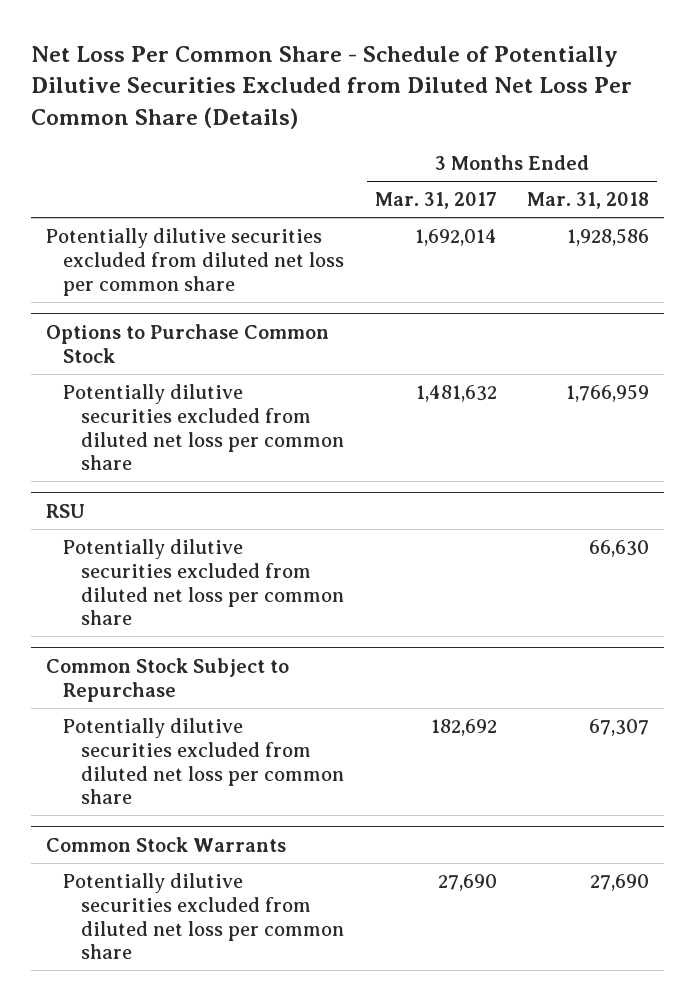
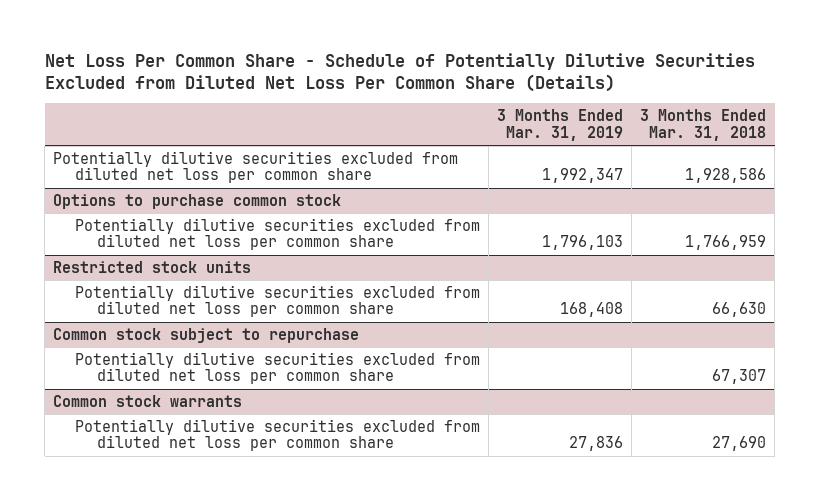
- | 3 Months Ended Mar. 31, 2017 | 3 Months Ended Mar. 31, 2018
+ | 3 Months Ended Mar. 31, 2019 | 3 Months Ended Mar. 31, 2018
- Options to Purchase Common Stock
+ Options to purchase common stock
- RSU
+ Restricted stock units
- Common Stock Subject to Repurchase
+ Common stock subject to repurchase
- Common Stock Warrants
+ Common stock warrants

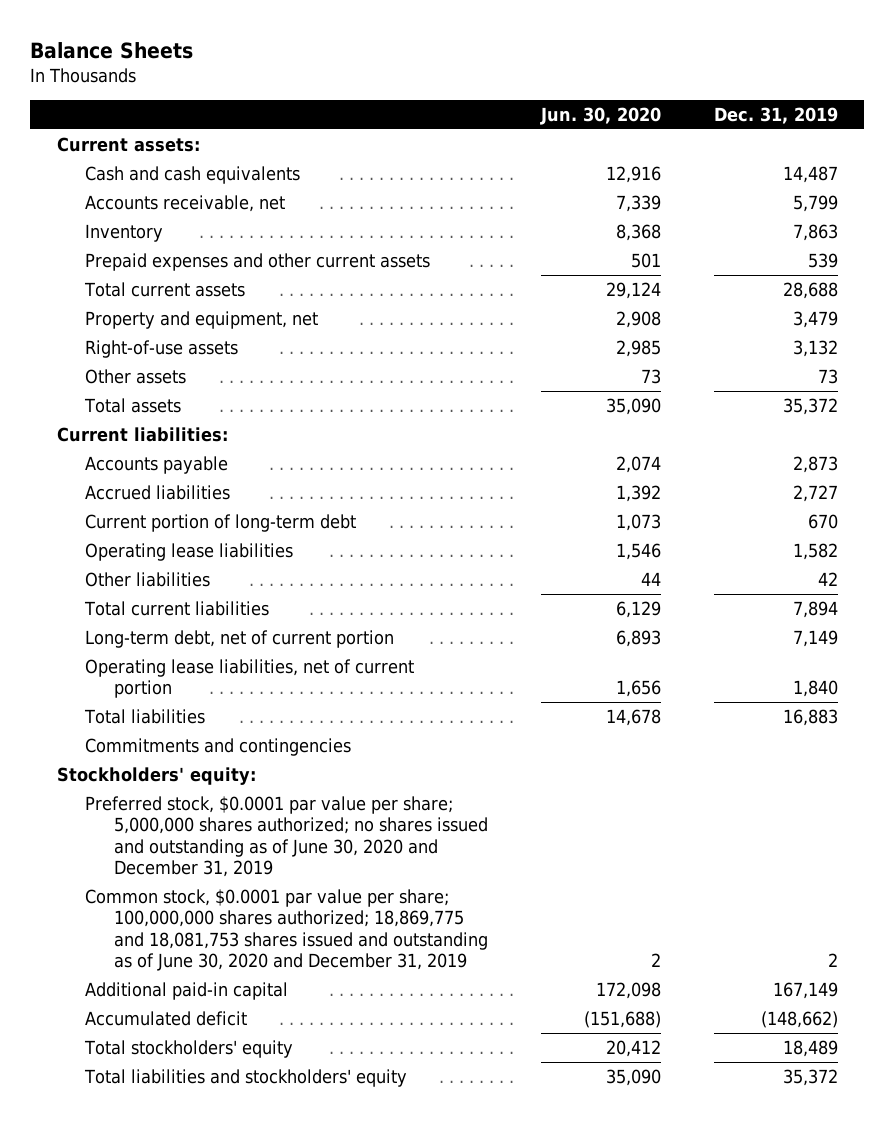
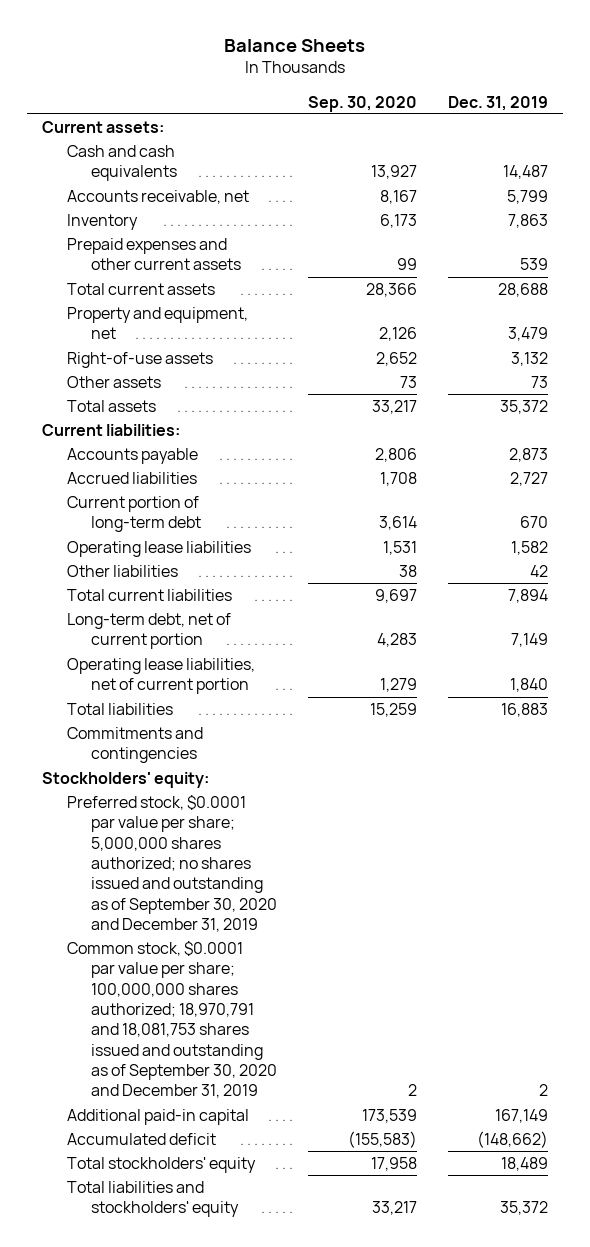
- | Jun. 30, 2020 | Dec. 31, 2019
+ | Sep. 30, 2020 | Dec. 31, 2019
- Preferred stock, $0.0001 par value per share; 5,000,000 shares authorized; no shares issued and outstanding as of June 30, 2020 and December 31, 2019
- Common stock, $0.0001 par value per share; 100,000,000 shares authorized; 18,869,775 and 18,081,753 shares issued and outstanding as of June 30, 2020 and December 31, 2019 | 2 | 2
+ Preferred stock, $0.0001 par value per share; 5,000,000 shares authorized; no shares issued and outstanding as of September 30, 2020 and December 31, 2019
+ Common stock, $0.0001 par value per share; 100,000,000 shares authorized; 18,970,791 and 18,081,753 shares issued and outstanding as of September 30, 2020 and December 31, 2019 | 2 | 2

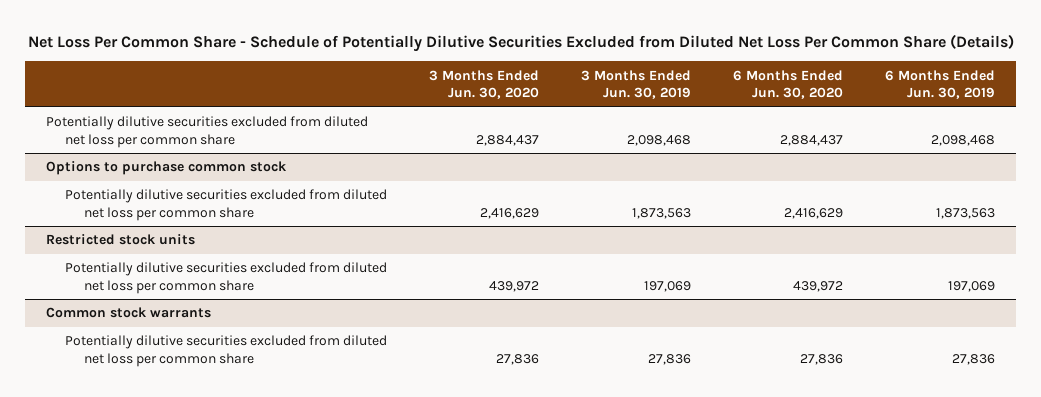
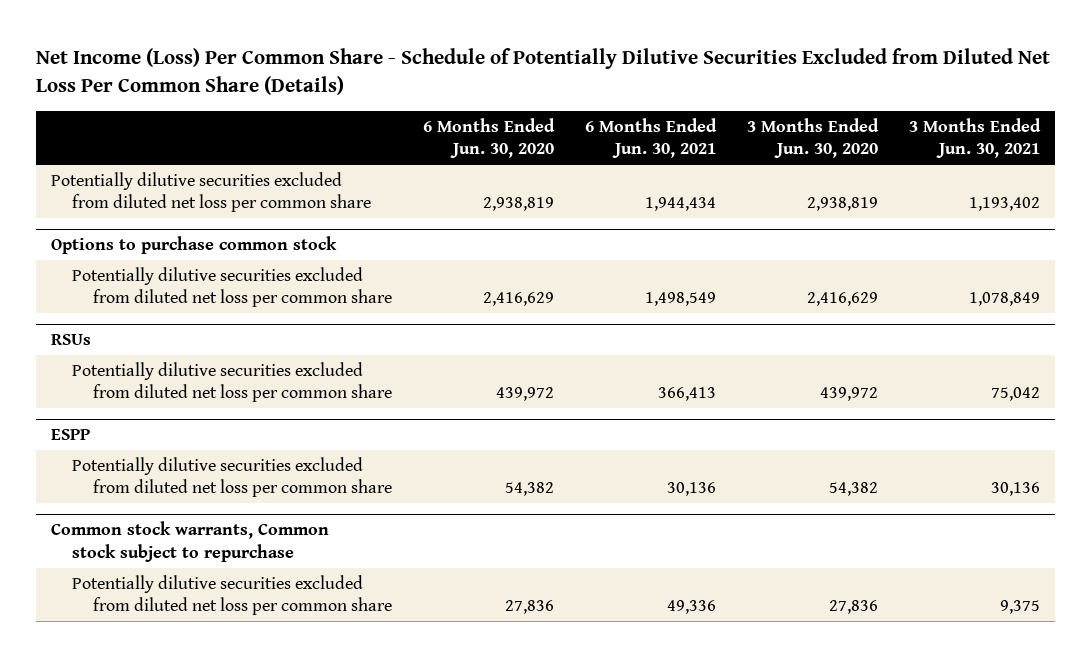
- Net Loss Per Common Share - Schedule of Potentially Dilutive Securities Excluded from Diluted Net Loss Per Common Share (Details)
+ Net Income (Loss) Per Common Share - Schedule of Potentially Dilutive Securities Excluded from Diluted Net Loss Per Common Share (Details)
- | 3 Months Ended Jun. 30, 2020 | 3 Months Ended Jun. 30, 2019 | 6 Months Ended Jun. 30, 2020 | 6 Months Ended Jun. 30, 2019
+ | 6 Months Ended Jun. 30, 2020 | 6 Months Ended Jun. 30, 2021 | 3 Months Ended Jun. 30, 2020 | 3 Months Ended Jun. 30, 2021
- Potentially dilutive securities excluded from diluted net loss per common share | 2,884,437 | 2,098,468 | 2,884,437 | 2,098,468
+ Potentially dilutive securities excluded from diluted net loss per common share | 2,938,819 | 1,944,434 | 2,938,819 | 1,193,402
- Restricted stock units
+ RSUs
- Common stock warrants
+ ESPP
+ Potentially dilutive securities excluded from diluted net loss per common share | 54,382 | 30,136 | 54,382 | 30,136
+ Common stock warrants, Common stock subject to repurchase

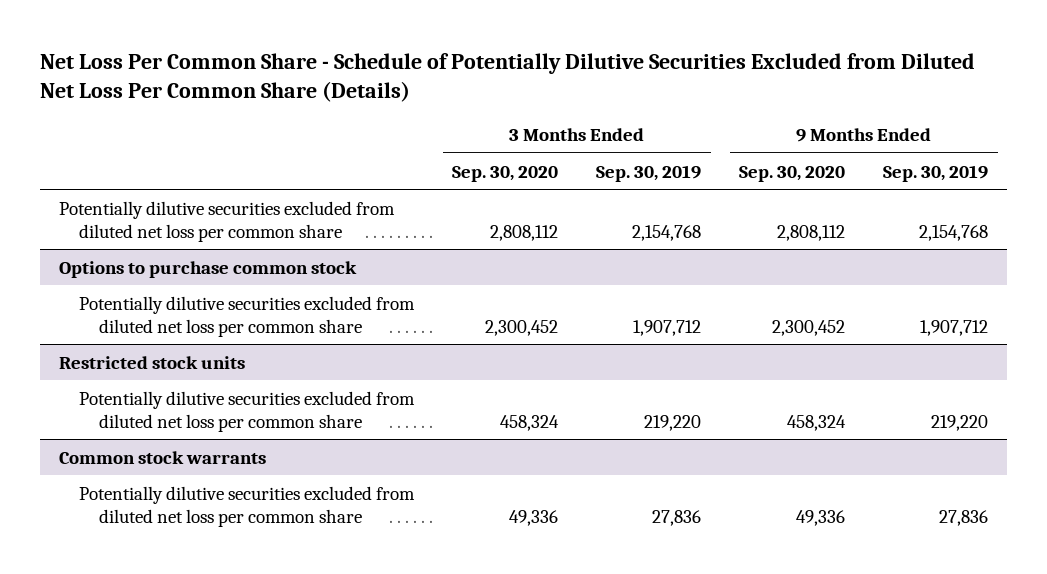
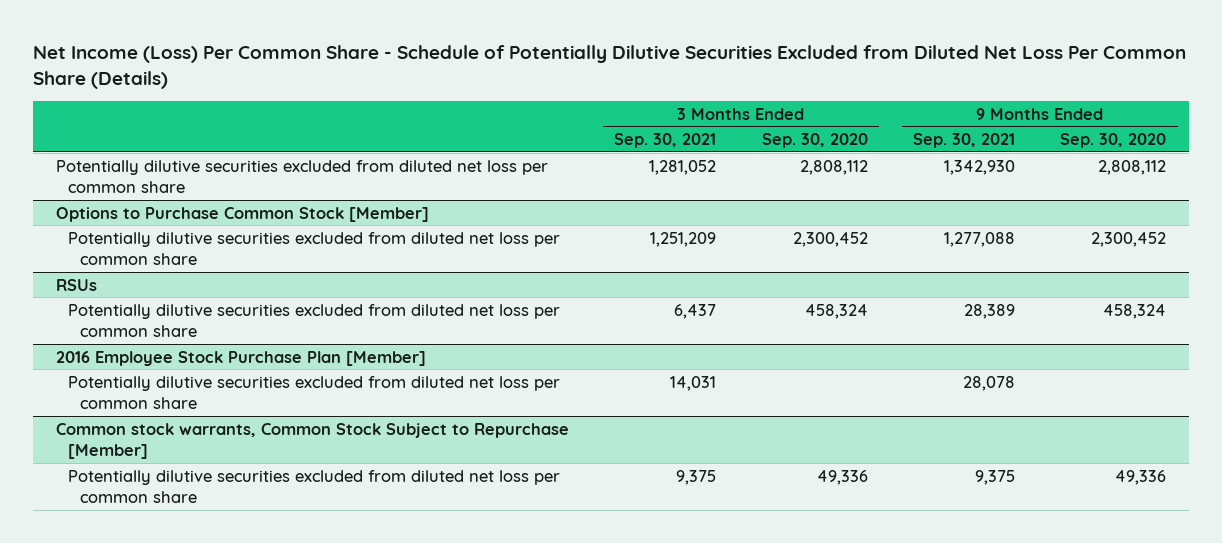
- Net Loss Per Common Share - Schedule of Potentially Dilutive Securities Excluded from Diluted Net Loss Per Common Share (Details)
+ Net Income (Loss) Per Common Share - Schedule of Potentially Dilutive Securities Excluded from Diluted Net Loss Per Common Share (Details)
- | 3 Months Ended Sep. 30, 2020 | 3 Months Ended Sep. 30, 2019 | 9 Months Ended Sep. 30, 2020 | 9 Months Ended Sep. 30, 2019
+ | 3 Months Ended Sep. 30, 2021 | 3 Months Ended Sep. 30, 2020 | 9 Months Ended Sep. 30, 2021 | 9 Months Ended Sep. 30, 2020
- Options to purchase common stock
+ Options to Purchase Common Stock [Member]
- Restricted stock units
+ RSUs
- Common stock warrants
+ 2016 Employee Stock Purchase Plan [Member]
+ Potentially dilutive securities excluded from diluted net loss per common share | 14,031 | | 28,078 |
+ Common stock warrants, Common Stock Subject to Repurchase [Member]

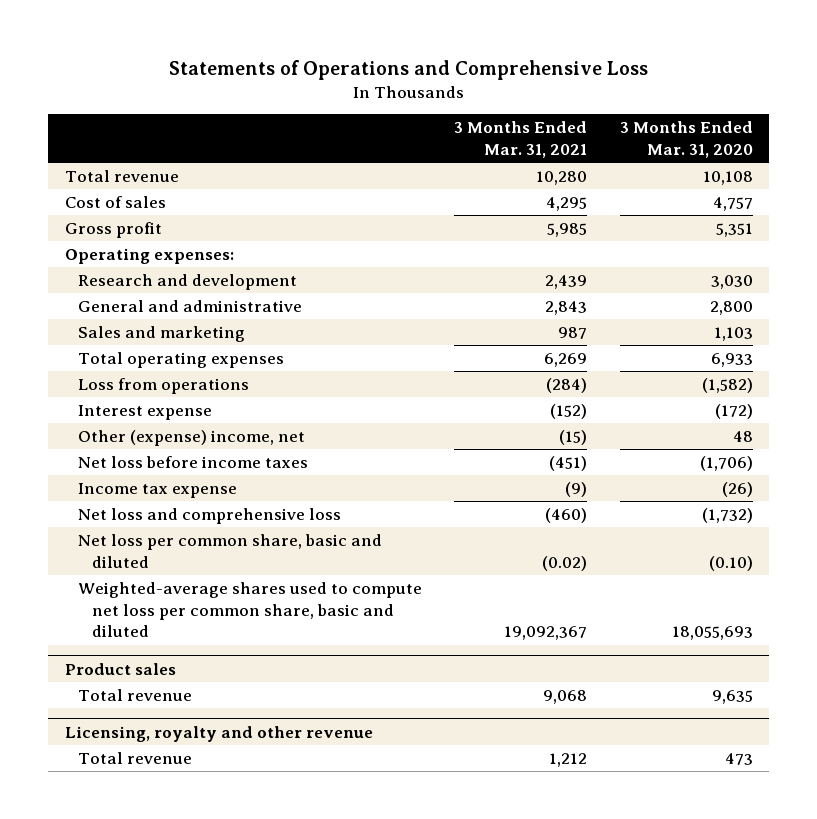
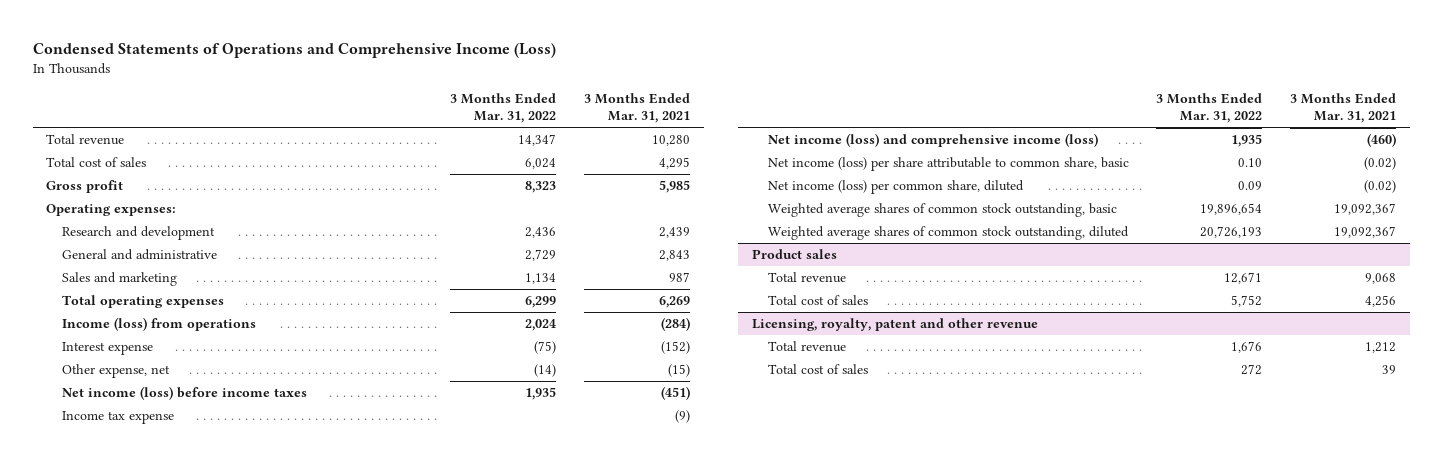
- Statements of Operations and Comprehensive Loss
+ Condensed Statements of Operations and Comprehensive Income (Loss)
- | 3 Months Ended Mar. 31, 2021 | 3 Months Ended Mar. 31, 2020
+ | 3 Months Ended Mar. 31, 2022 | 3 Months Ended Mar. 31, 2021
- Cost of sales | 4,295 | 4,757
+ Total cost of sales | 6,024 | 4,295
- Loss from operations | (284) | (1,582)
+ Income (loss) from operations | 2,024 | (284)
- Other (expense) income, net | (15) | 48
- Net loss before income taxes | (451) | (1,706)
+ Other expense, net | (14) | (15)
+ Net income (loss) before income taxes | 1,935 | (451)
- Net loss and comprehensive loss | (460) | (1,732)
- Net loss per common share, basic and diluted | (0.02) | (0.10)
- Weighted-average shares used to compute net loss per common share, basic and diluted | 19,092,367 | 18,055,693
+ Net income (loss) and comprehensive income (loss) | 1,935 | (460)
+ Net income (loss) per share attributable to common share, basic | 0.10 | (0.02)
+ Net income (loss) per common share, diluted | 0.09 | (0.02)
+ Weighted average shares of common stock outstanding, basic | 19,896,654 | 19,092,367
+ Weighted average shares of common stock outstanding, diluted | 20,726,193 | 19,092,367
- Licensing, royalty and other revenue
@ Product sales
+ Total cost of sales | 5,752 | 4,256
+ Licensing, royalty, patent and other revenue
+ Total cost of sales | 272 | 39

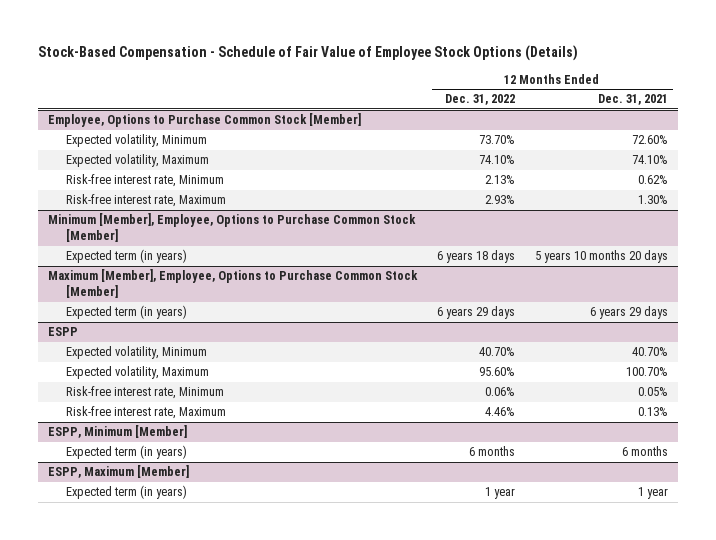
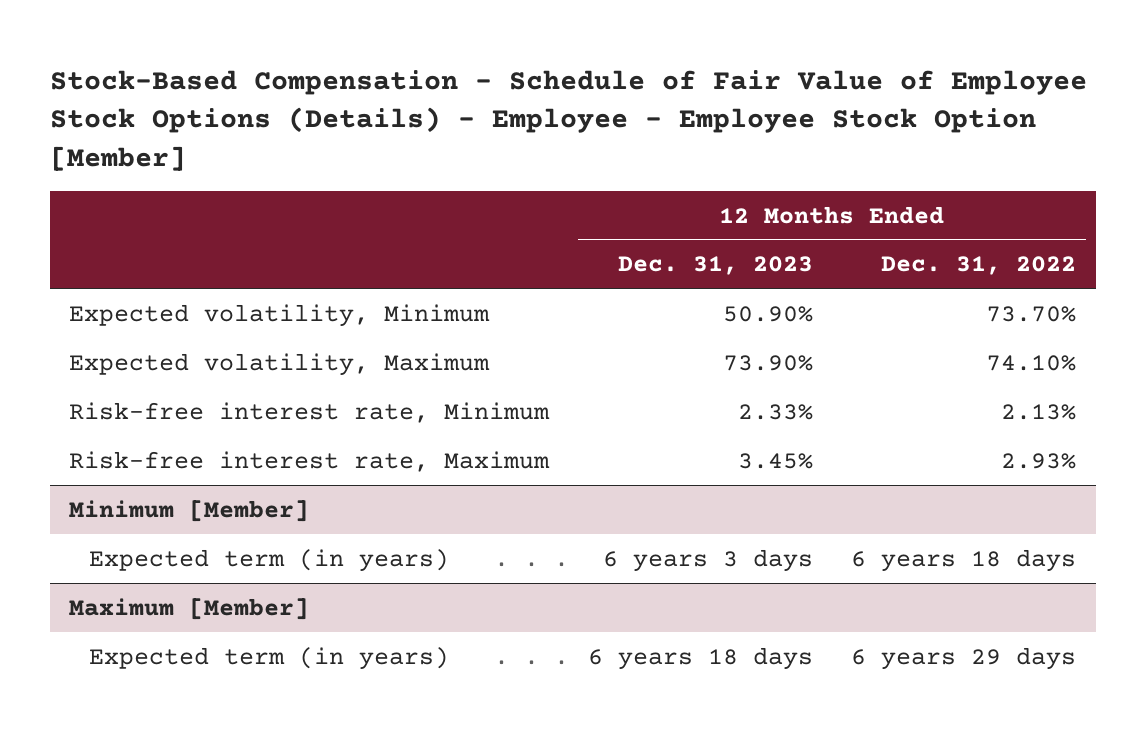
- Stock-Based Compensation - Schedule of Fair Value of Employee Stock Options (Details)
+ Stock-Based Compensation - Schedule of Fair Value of Employee Stock Options (Details) - Employee - Employee Stock Option [Member]
- | 12 Months Ended Dec. 31, 2022 | 12 Months Ended Dec. 31, 2021
+ | 12 Months Ended Dec. 31, 2023 | 12 Months Ended Dec. 31, 2022
- Employee, Options to Purchase Common Stock [Member]
- Minimum [Member], Employee, Options to Purchase Common Stock [Member]
+ Minimum [Member]
- Maximum [Member], Employee, Options to Purchase Common Stock [Member]
+ Maximum [Member]
- ESPP
- Expected volatility, Minimum | 40.70% | 40.70%
- Expected volatility, Maximum | 95.60% | 100.70%
- Risk-free interest rate, Minimum | 0.06% | 0.05%
- Risk-free interest rate, Maximum | 4.46% | 0.13%
- ESPP, Minimum [Member]
- Expected term (in years) | 6 months | 6 months
- ESPP, Maximum [Member]
- Expected term (in years) | 1 year | 1 year

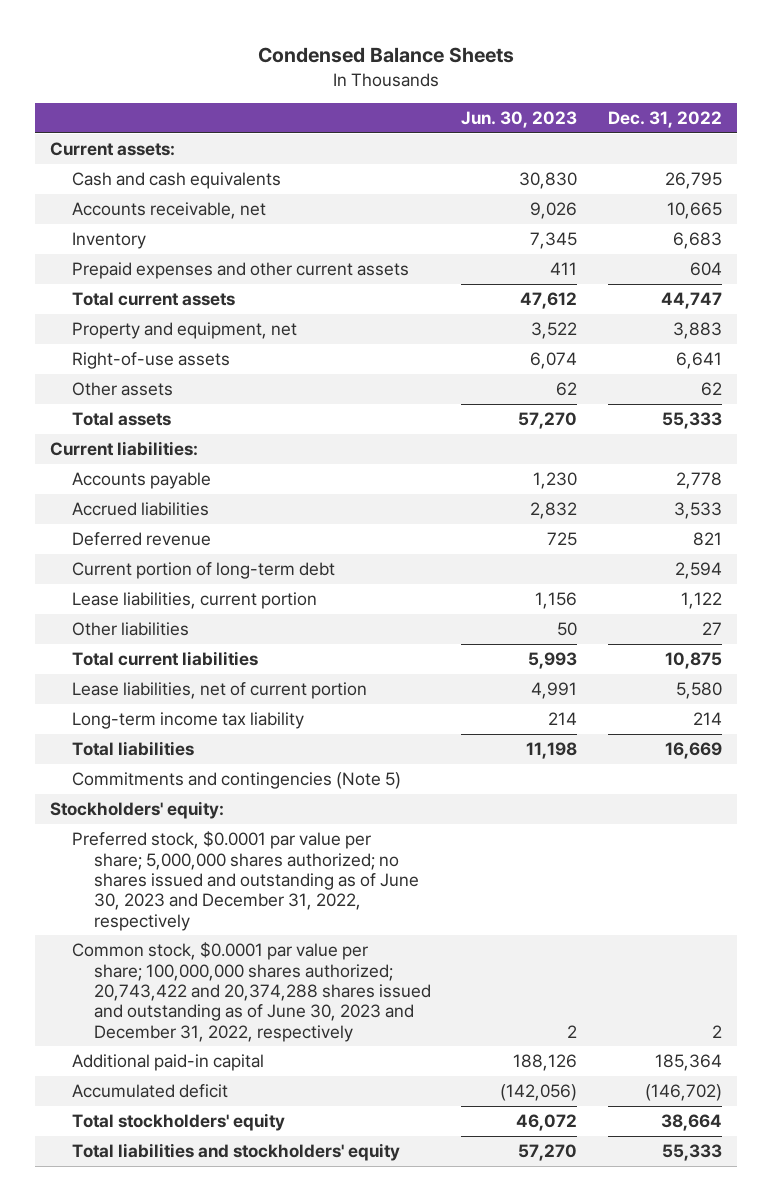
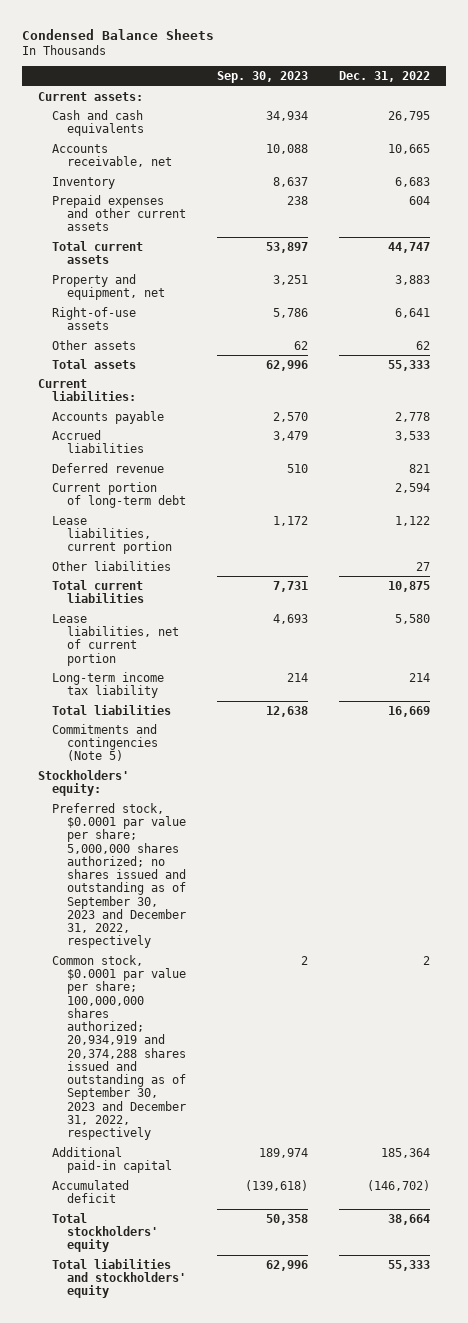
- | Jun. 30, 2023 | Dec. 31, 2022
+ | Sep. 30, 2023 | Dec. 31, 2022
- Preferred stock, $0.0001 par value per share; 5,000,000 shares authorized; no shares issued and outstanding as of June 30, 2023 and December 31, 2022, respectively
- Common stock, $0.0001 par value per share; 100,000,000 shares authorized; 20,743,422 and 20,374,288 shares issued and outstanding as of June 30, 2023 and December 31, 2022, respectively | 2 | 2
+ Preferred stock, $0.0001 par value per share; 5,000,000 shares authorized; no shares issued and outstanding as of September 30, 2023 and December 31, 2022, respectively
+ Common stock, $0.0001 par value per share; 100,000,000 shares authorized; 20,934,919 and 20,374,288 shares issued and outstanding as of September 30, 2023 and December 31, 2022, respectively | 2 | 2

